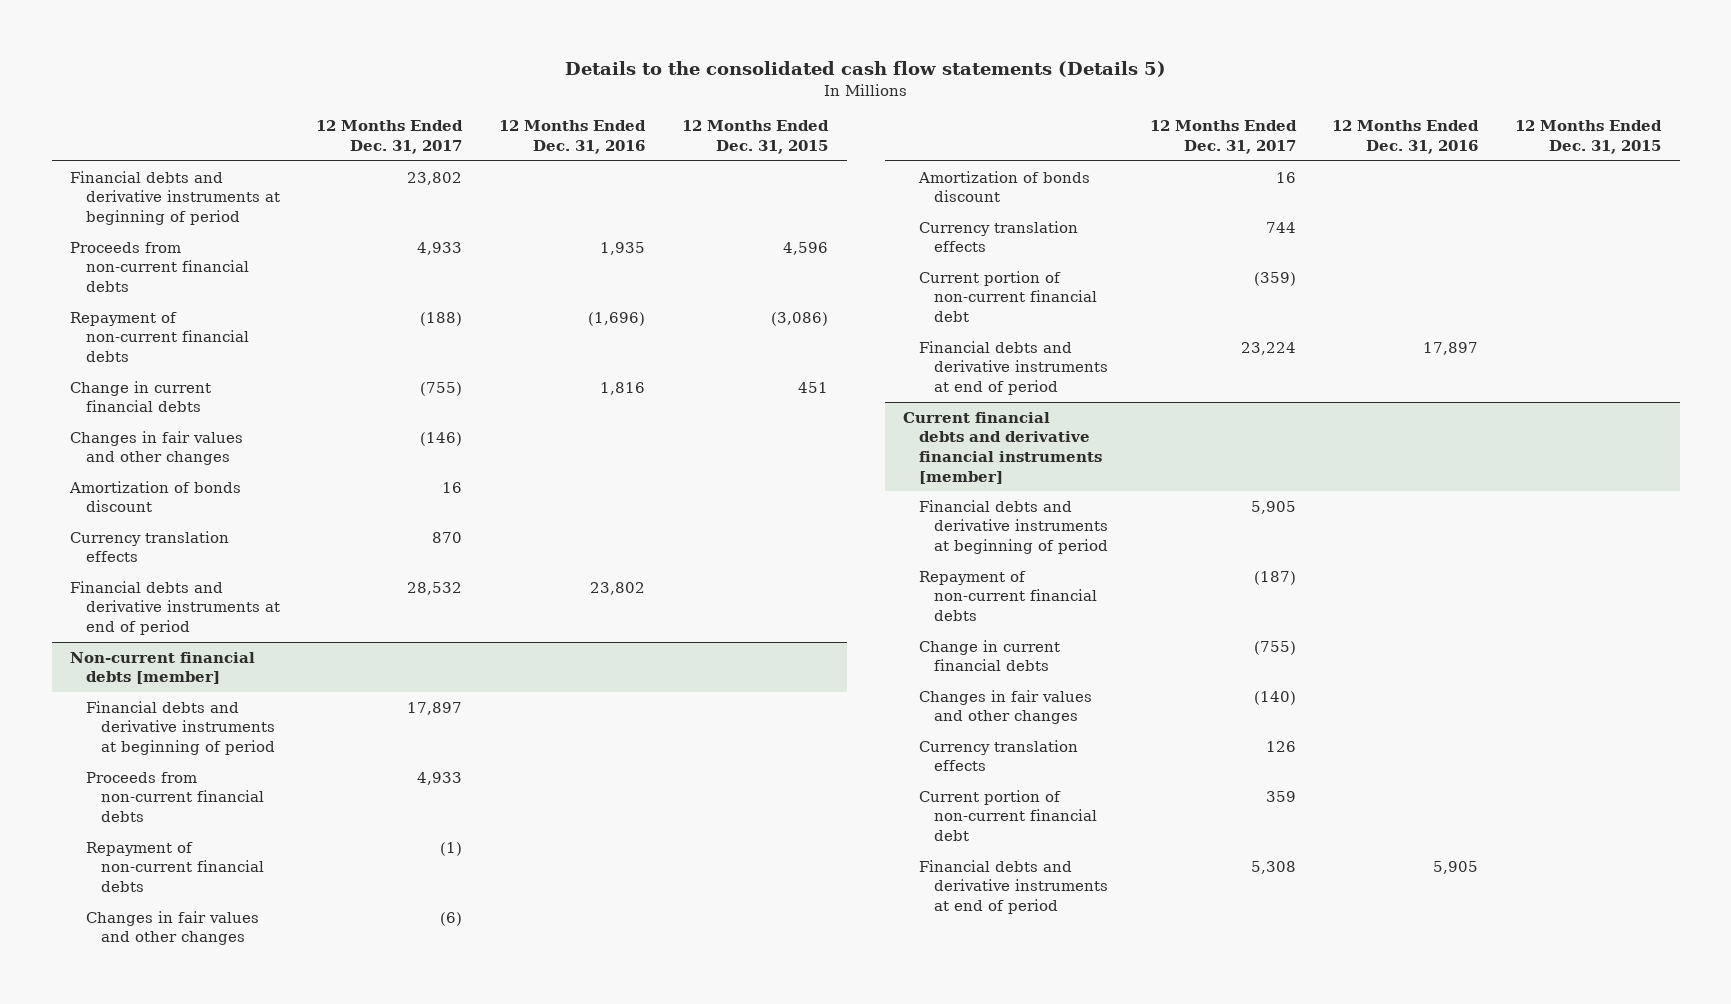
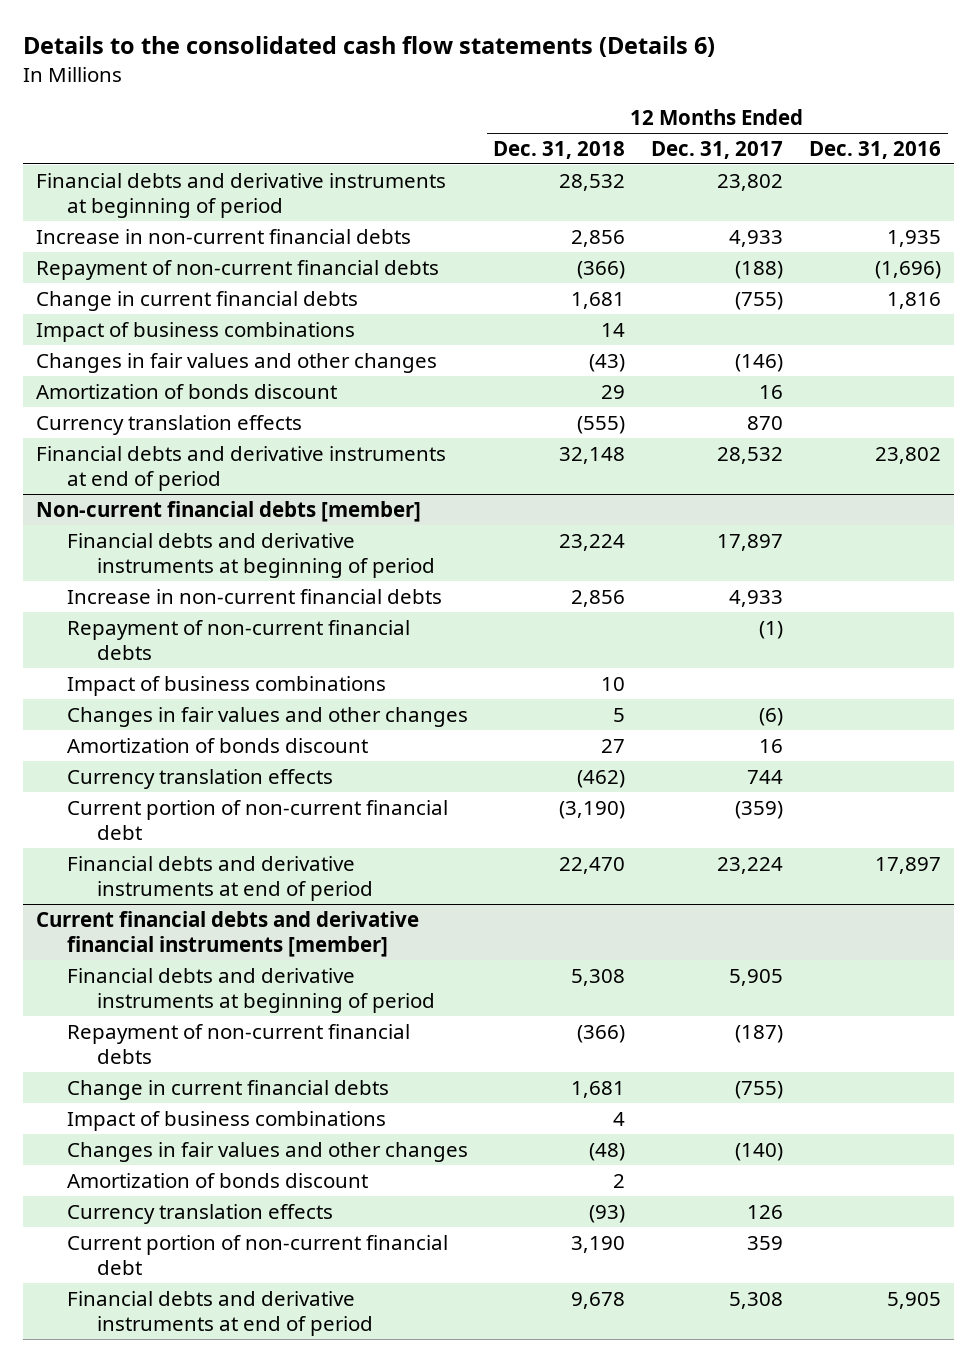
- Details to the consolidated cash flow statements (Details 5)
+ Details to the consolidated cash flow statements (Details 6)
- | 12 Months Ended Dec. 31, 2017 | 12 Months Ended Dec. 31, 2016 | 12 Months Ended Dec. 31, 2015
+ | 12 Months Ended Dec. 31, 2018 | 12 Months Ended Dec. 31, 2017 | 12 Months Ended Dec. 31, 2016
- Proceeds from non-current financial debts | 4,933 | 1,935 | 4,596
+ Increase in non-current financial debts | 2,856 | 4,933 | 1,935
+ Impact of business combinations | 14 | |
@ Non-current financial debts [member]
- Proceeds from non-current financial debts | 4,933 | |
+ Increase in non-current financial debts | 2,856 | 4,933 |
+ Impact of business combinations | 10 | |
@ Current financial debts and derivative financial instruments [member]
+ Impact of business combinations | 4 | |
+ Amortization of bonds discount | 2 | |

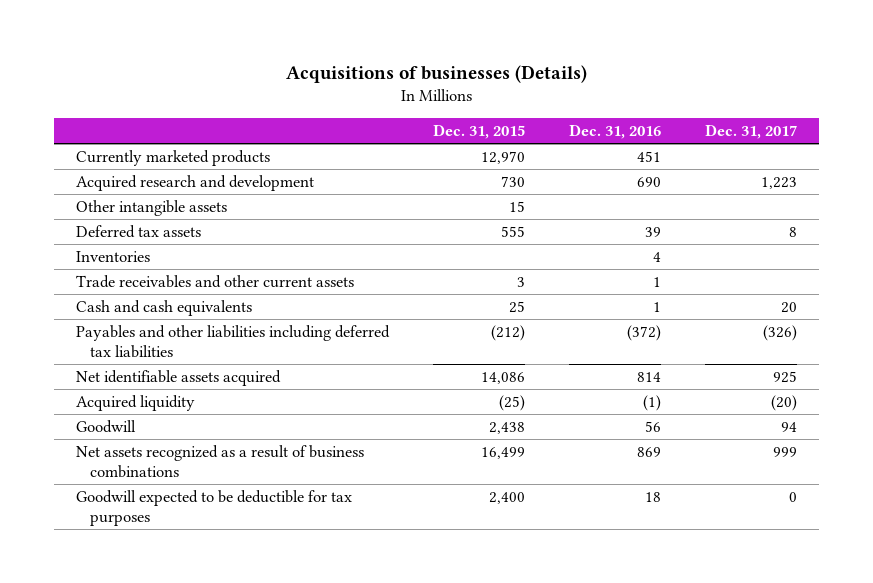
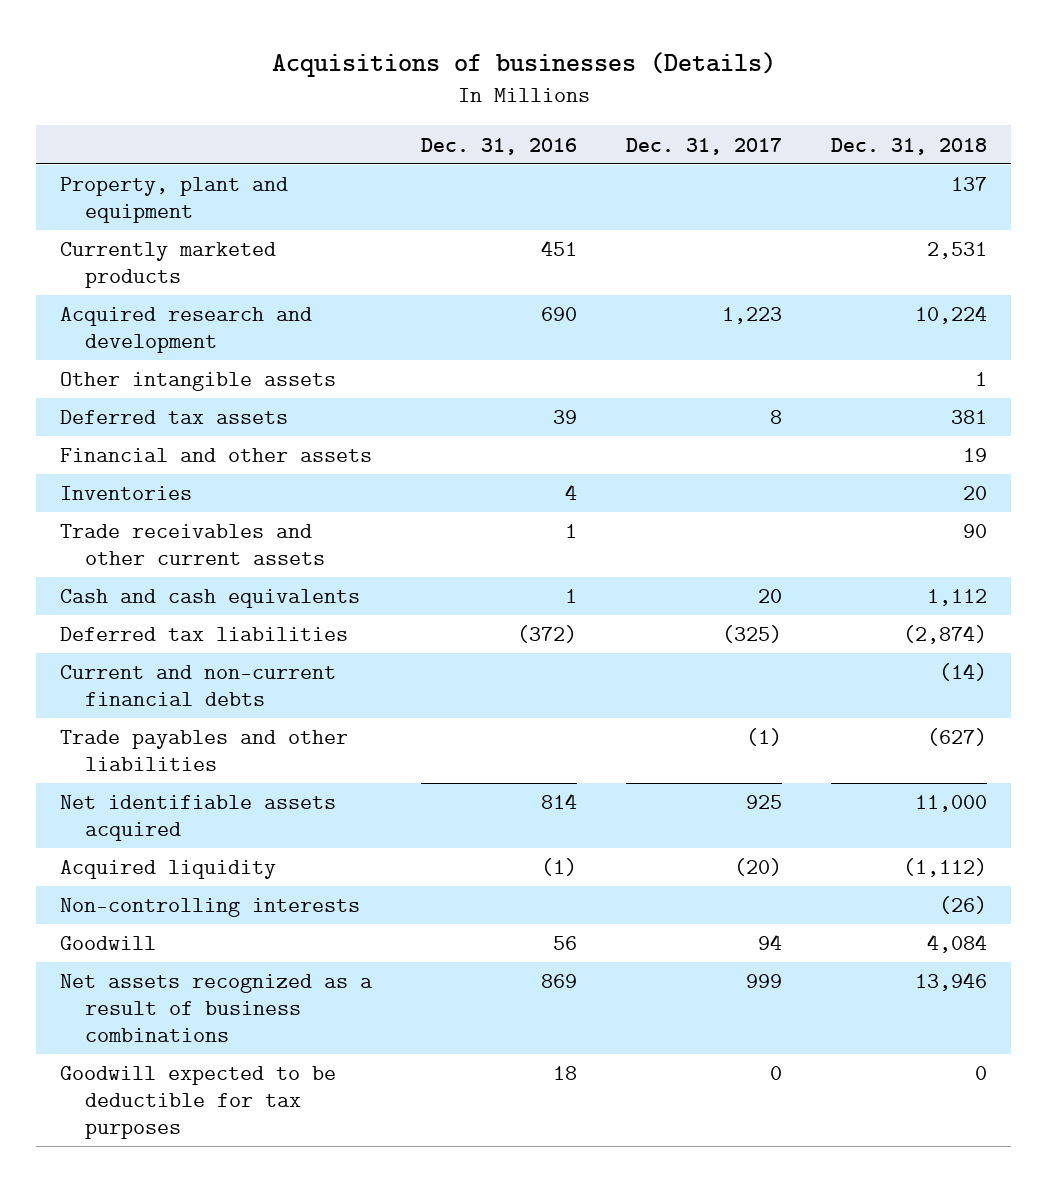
- | Dec. 31, 2015 | Dec. 31, 2016 | Dec. 31, 2017
+ | Dec. 31, 2016 | Dec. 31, 2017 | Dec. 31, 2018
+ Property, plant and equipment | | | 137
+ Financial and other assets | | | 19
- Payables and other liabilities including deferred tax liabilities | (212) | (372) | (326)
+ Deferred tax liabilities | (372) | (325) | (2,874)
+ Current and non-current financial debts | | | (14)
+ Trade payables and other liabilities | | (1) | (627)
+ Non-controlling interests | | | (26)

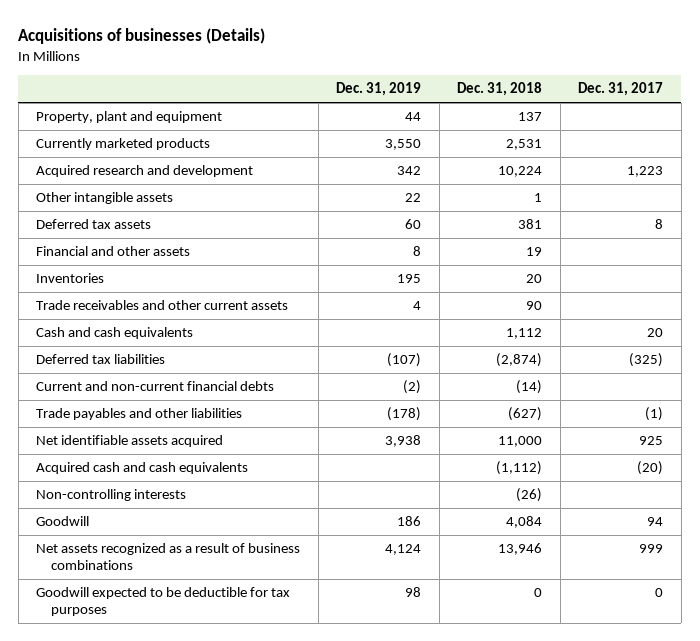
- | Dec. 31, 2016 | Dec. 31, 2017 | Dec. 31, 2018
+ | Dec. 31, 2019 | Dec. 31, 2018 | Dec. 31, 2017
- Acquired liquidity | (1) | (20) | (1,112)
+ Acquired cash and cash equivalents | | (1,112) | (20)

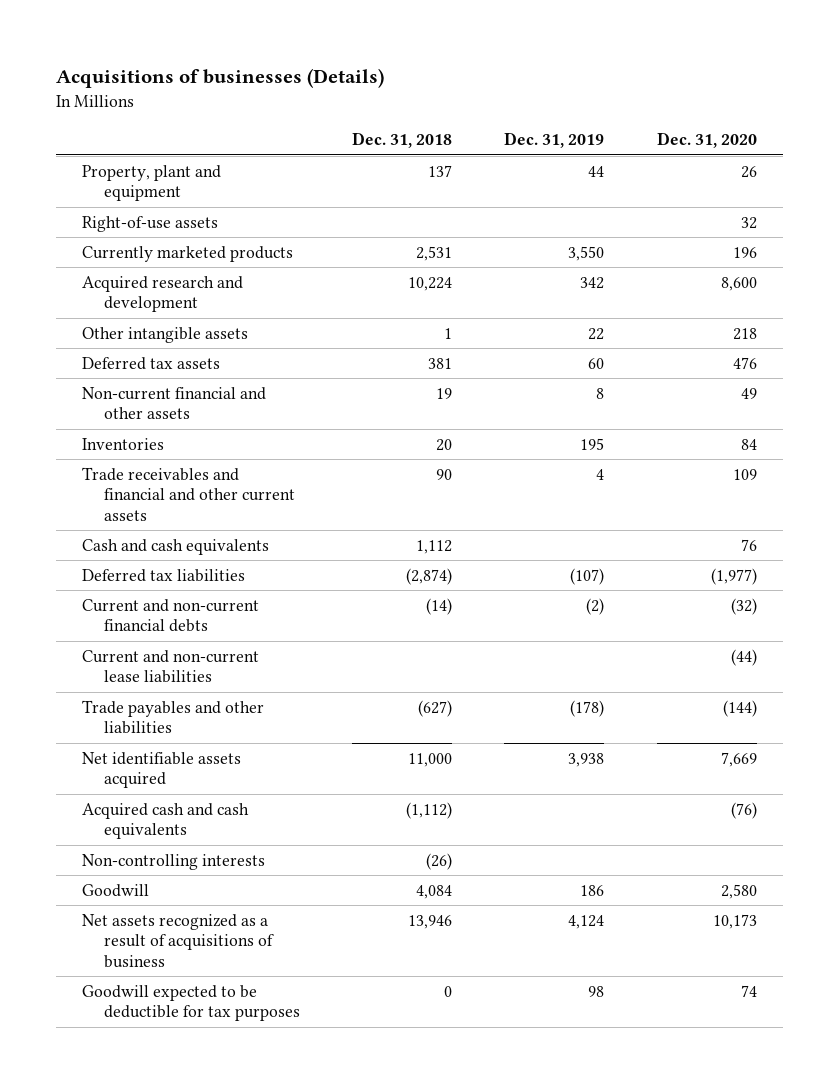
- | Dec. 31, 2019 | Dec. 31, 2018 | Dec. 31, 2017
+ | Dec. 31, 2018 | Dec. 31, 2019 | Dec. 31, 2020
+ Right-of-use assets | | | 32
- Financial and other assets | 8 | 19 |
+ Non-current financial and other assets | 19 | 8 | 49
- Trade receivables and other current assets | 4 | 90 |
+ Trade receivables and financial and other current assets | 90 | 4 | 109
+ Current and non-current lease liabilities | | | (44)
- Net assets recognized as a result of business combinations | 4,124 | 13,946 | 999
+ Net assets recognized as a result of acquisitions of business | 13,946 | 4,124 | 10,173

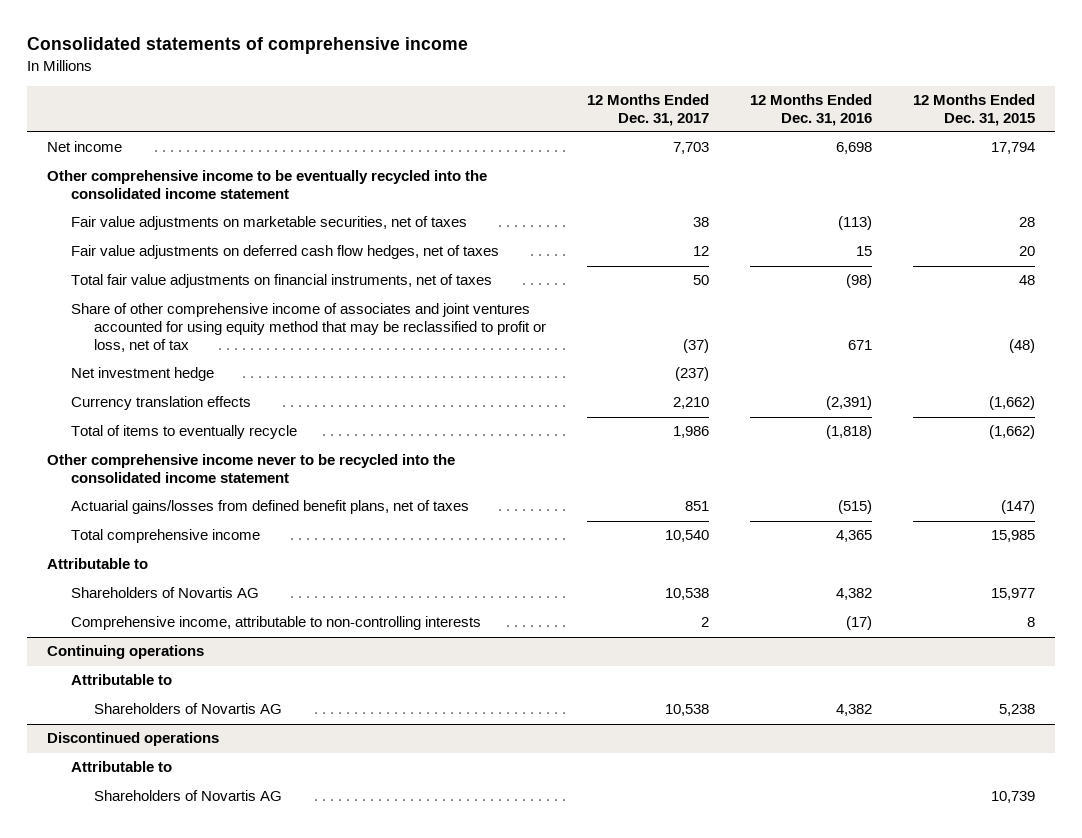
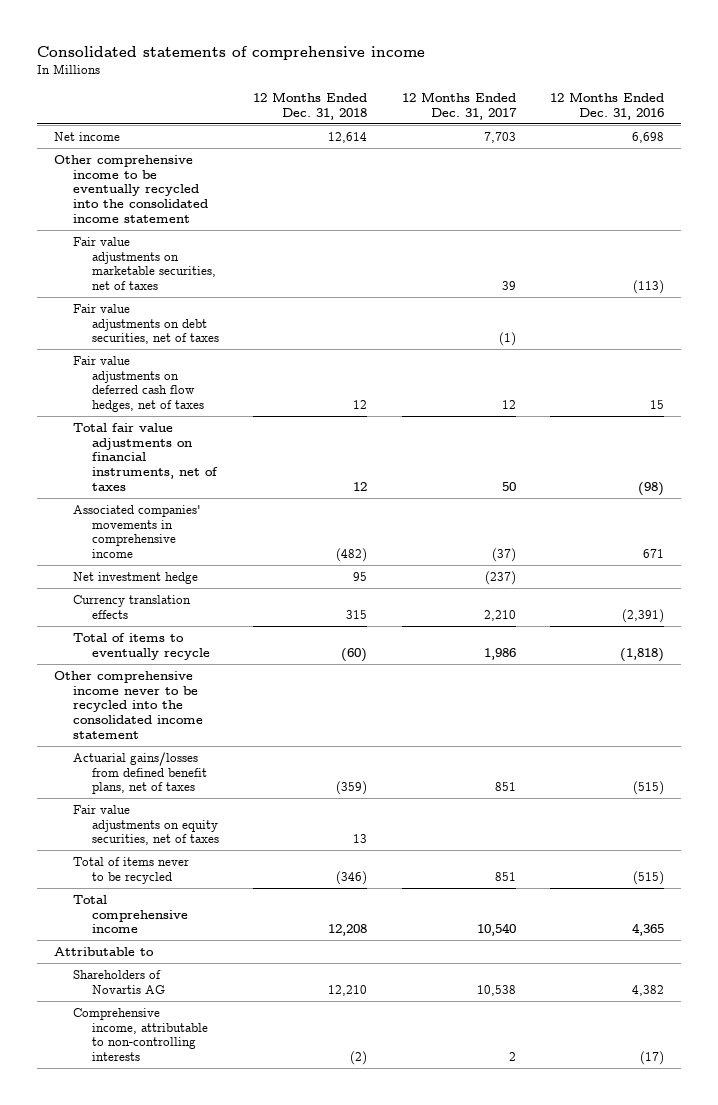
- | 12 Months Ended Dec. 31, 2017 | 12 Months Ended Dec. 31, 2016 | 12 Months Ended Dec. 31, 2015
+ | 12 Months Ended Dec. 31, 2018 | 12 Months Ended Dec. 31, 2017 | 12 Months Ended Dec. 31, 2016
- Fair value adjustments on marketable securities, net of taxes | 38 | (113) | 28
+ Fair value adjustments on marketable securities, net of taxes | | 39 | (113)
+ Fair value adjustments on debt securities, net of taxes | | (1) |
- Share of other comprehensive income of associates and joint ventures accounted for using equity method that may be reclassified to profit or loss, net of tax | (37) | 671 | (48)
+ Associated companies' movements in comprehensive income | (482) | (37) | 671
+ Fair value adjustments on equity securities, net of taxes | 13 | |
+ Total of items never to be recycled | (346) | 851 | (515)
- Continuing operations
- Attributable to
- Shareholders of Novartis AG | 10,538 | 4,382 | 5,238
- Discontinued operations
- Attributable to
- Shareholders of Novartis AG | | | 10,739

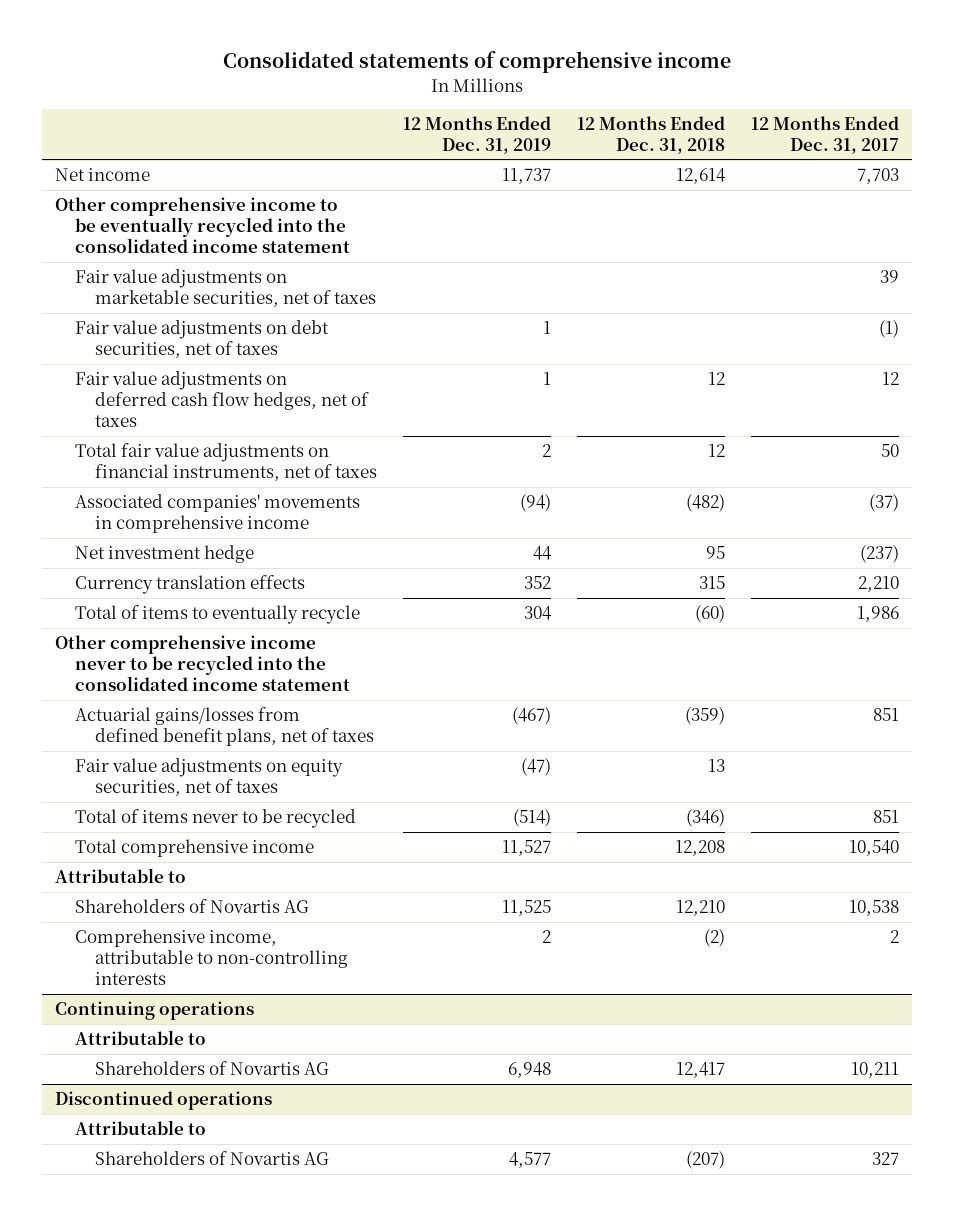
- | 12 Months Ended Dec. 31, 2018 | 12 Months Ended Dec. 31, 2017 | 12 Months Ended Dec. 31, 2016
+ | 12 Months Ended Dec. 31, 2019 | 12 Months Ended Dec. 31, 2018 | 12 Months Ended Dec. 31, 2017
+ Continuing operations
+ Attributable to
+ Shareholders of Novartis AG | 6,948 | 12,417 | 10,211
+ Discontinued operations
+ Attributable to
+ Shareholders of Novartis AG | 4,577 | (207) | 327

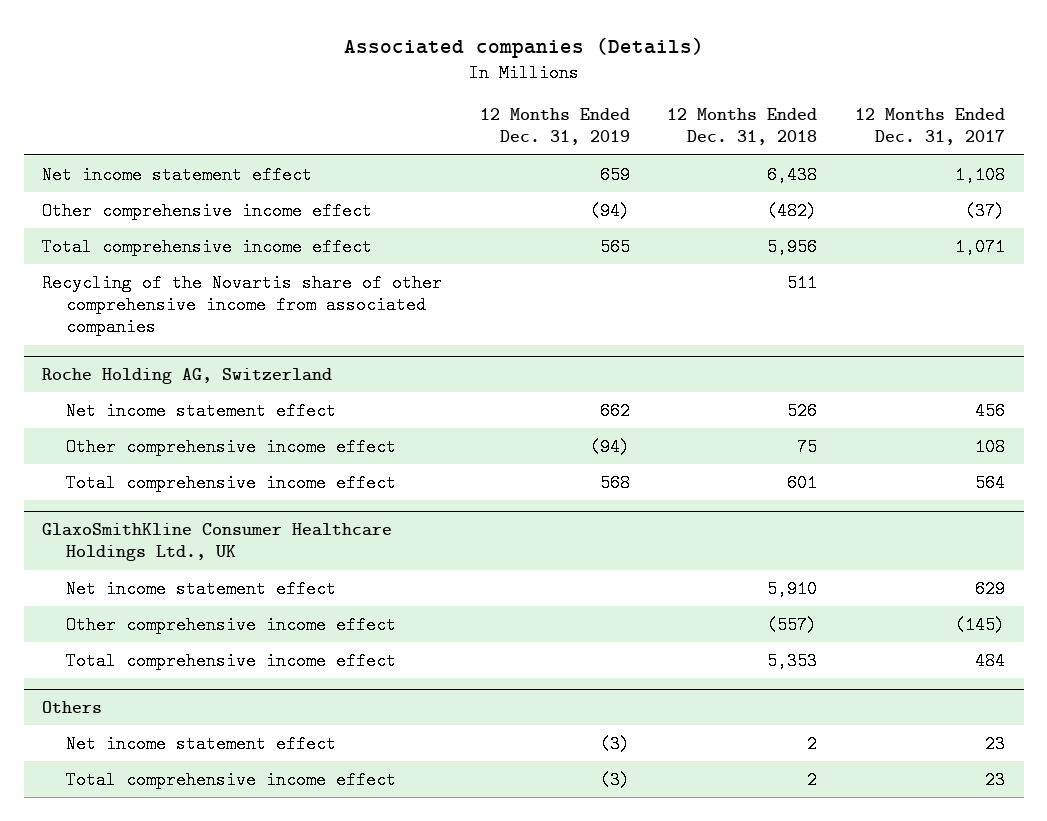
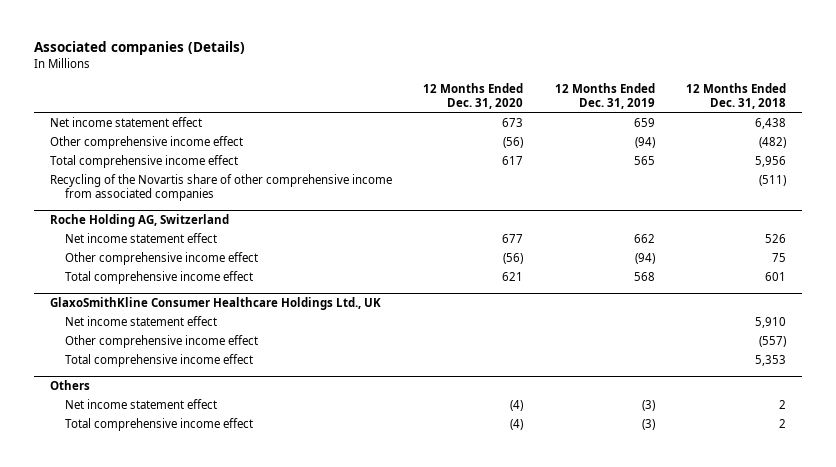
- | 12 Months Ended Dec. 31, 2019 | 12 Months Ended Dec. 31, 2018 | 12 Months Ended Dec. 31, 2017
+ | 12 Months Ended Dec. 31, 2020 | 12 Months Ended Dec. 31, 2019 | 12 Months Ended Dec. 31, 2018
- Recycling of the Novartis share of other comprehensive income from associated companies | | 511 |
+ Recycling of the Novartis share of other comprehensive income from associated companies | | | (511)

